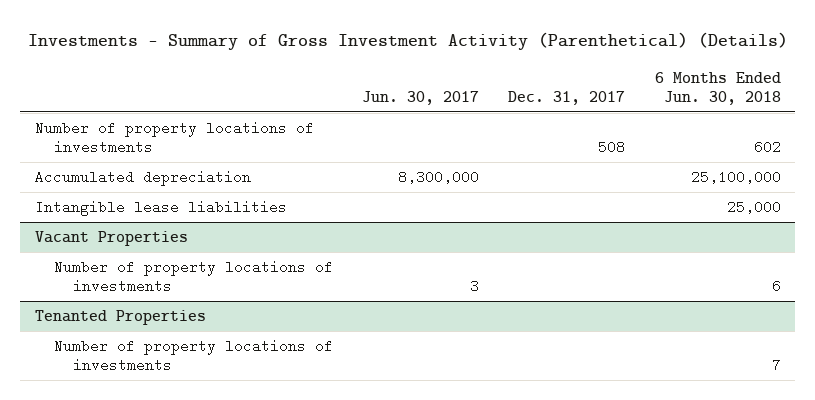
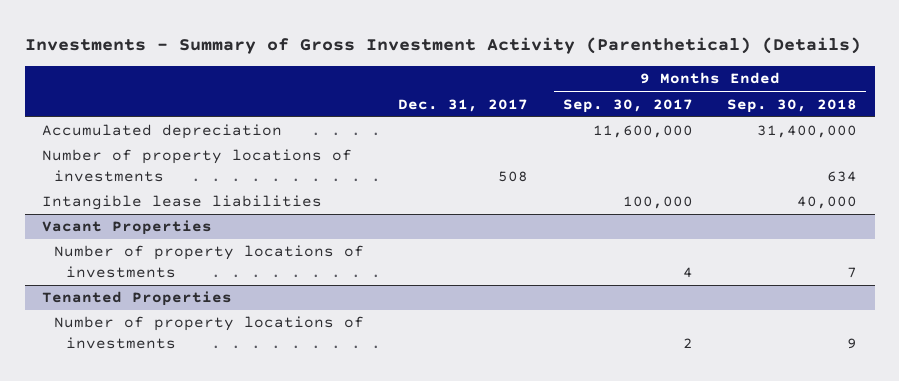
- | Jun. 30, 2017 | Dec. 31, 2017 | 6 Months Ended Jun. 30, 2018
+ | Dec. 31, 2017 | 9 Months Ended Sep. 30, 2017 | 9 Months Ended Sep. 30, 2018
moved down: Number of property locations of investments | 508 | | 634

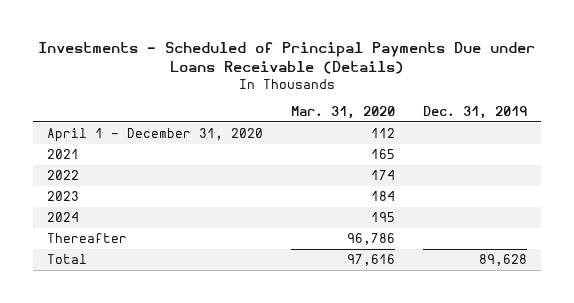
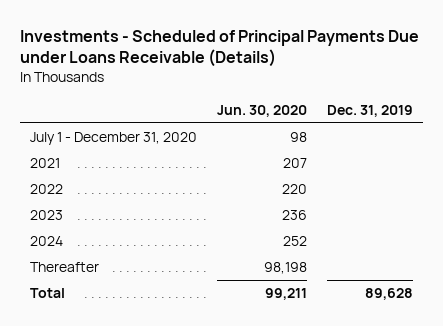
- | Mar. 31, 2020 | Dec. 31, 2019
+ | Jun. 30, 2020 | Dec. 31, 2019
- April 1 - December 31, 2020 | 112 |
+ July 1 - December 31, 2020 | 98 |

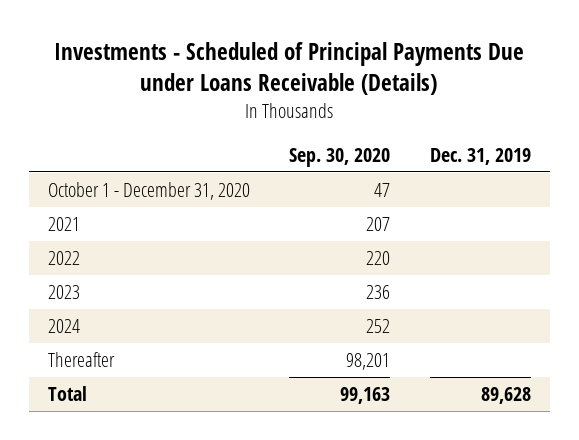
- | Jun. 30, 2020 | Dec. 31, 2019
+ | Sep. 30, 2020 | Dec. 31, 2019
- July 1 - December 31, 2020 | 98 |
+ October 1 - December 31, 2020 | 47 |

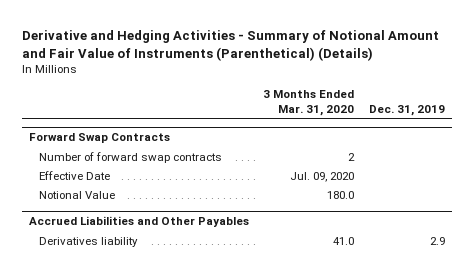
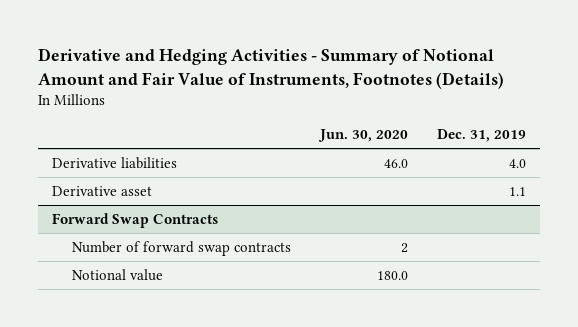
- Derivative and Hedging Activities - Summary of Notional Amount and Fair Value of Instruments (Parenthetical) (Details)
+ Derivative and Hedging Activities - Summary of Notional Amount and Fair Value of Instruments, Footnotes (Details)
- | 3 Months Ended Mar. 31, 2020 | Dec. 31, 2019
+ | Jun. 30, 2020 | Dec. 31, 2019
+ Derivative liabilities | 46.0 | 4.0
+ Derivative asset | | 1.1
@ Forward Swap Contracts
- Effective Date | Jul. 09, 2020 |
- Notional Value | 180.0 |
- Accrued Liabilities and Other Payables
- Derivatives liability | 41.0 | 2.9
@ Forward Swap Contracts
+ Notional value | 180.0 |

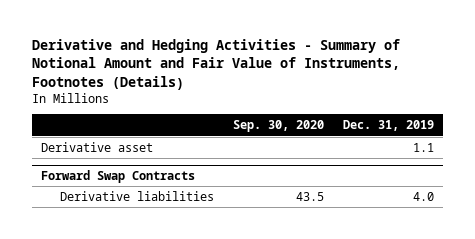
- | Jun. 30, 2020 | Dec. 31, 2019
+ | Sep. 30, 2020 | Dec. 31, 2019
- Derivative liabilities | 46.0 | 4.0
@ Forward Swap Contracts
- Number of forward swap contracts | 2 |
- Notional value | 180.0 |
+ Derivative liabilities | 43.5 | 4.0

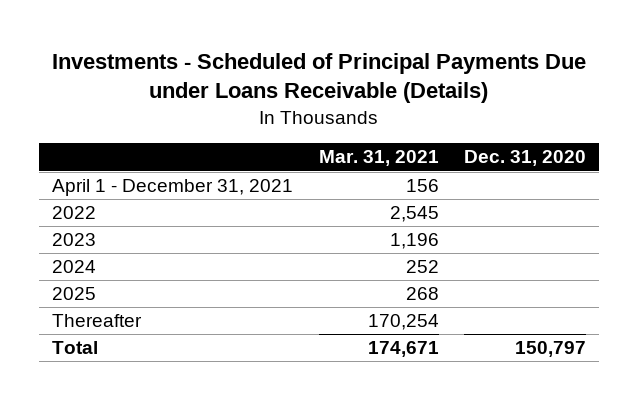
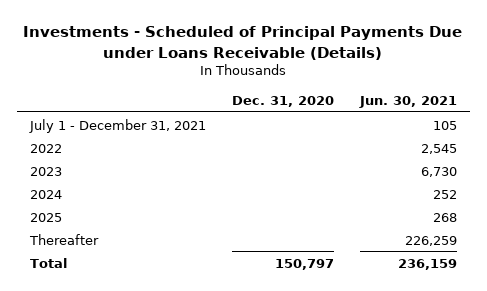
- | Mar. 31, 2021 | Dec. 31, 2020
+ | Dec. 31, 2020 | Jun. 30, 2021
- April 1 - December 31, 2021 | 156 |
+ July 1 - December 31, 2021 | | 105

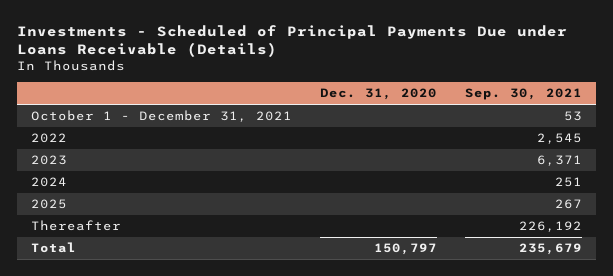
- | Dec. 31, 2020 | Jun. 30, 2021
+ | Dec. 31, 2020 | Sep. 30, 2021
- July 1 - December 31, 2021 | | 105
+ October 1 - December 31, 2021 | | 53

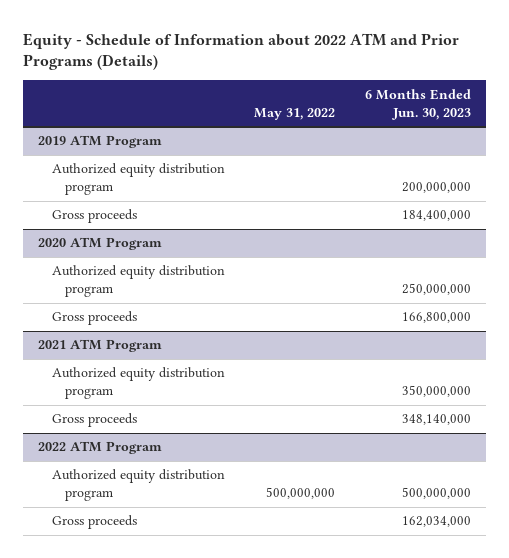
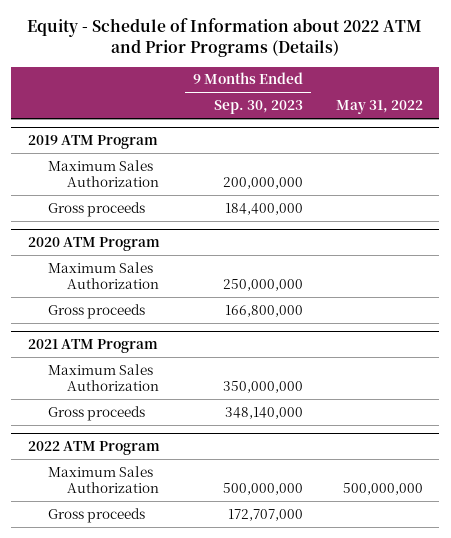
- | May 31, 2022 | 6 Months Ended Jun. 30, 2023
+ | 9 Months Ended Sep. 30, 2023 | May 31, 2022
@ 2019 ATM Program
- Authorized equity distribution program | | 200,000,000
+ Maximum Sales Authorization | 200,000,000 |
@ 2020 ATM Program
- Authorized equity distribution program | | 250,000,000
+ Maximum Sales Authorization | 250,000,000 |
@ 2021 ATM Program
- Authorized equity distribution program | | 350,000,000
+ Maximum Sales Authorization | 350,000,000 |
@ 2022 ATM Program
- Authorized equity distribution program | 500,000,000 | 500,000,000
+ Maximum Sales Authorization | 500,000,000 | 500,000,000

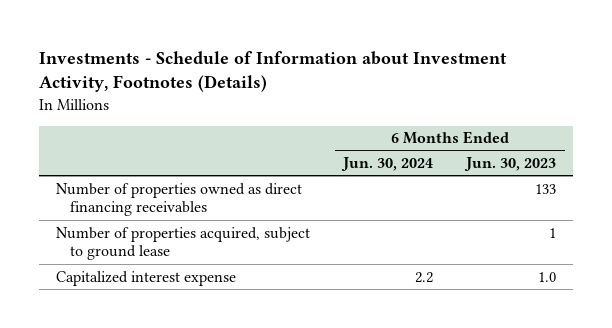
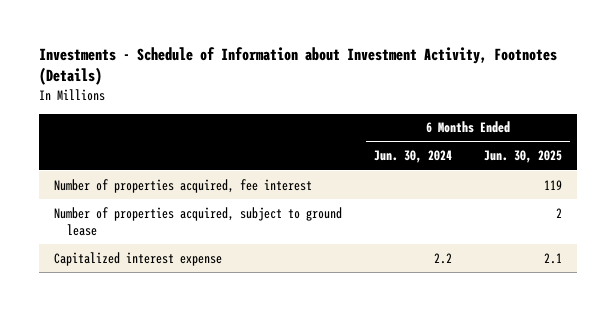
- | 6 Months Ended Jun. 30, 2024 | 6 Months Ended Jun. 30, 2023
+ | 6 Months Ended Jun. 30, 2024 | 6 Months Ended Jun. 30, 2025
- Number of properties owned as direct financing receivables | | 133
+ Number of properties acquired, fee interest | | 119

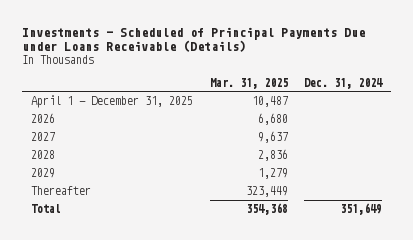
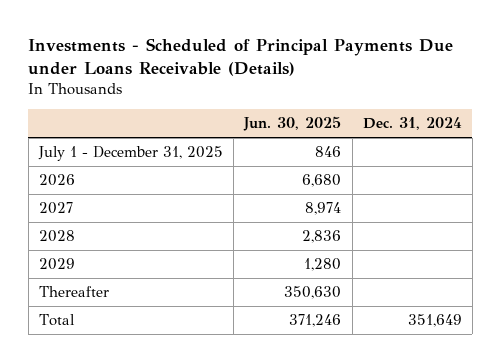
- | Mar. 31, 2025 | Dec. 31, 2024
+ | Jun. 30, 2025 | Dec. 31, 2024
- April 1 - December 31, 2025 | 10,487 |
+ July 1 - December 31, 2025 | 846 |

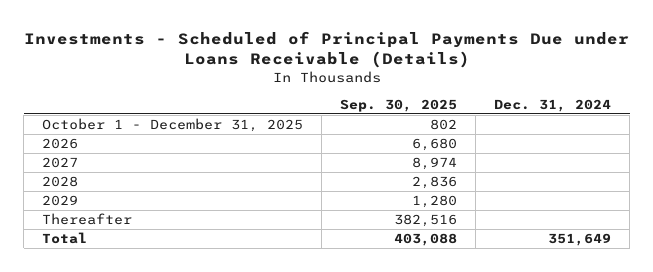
- | Jun. 30, 2025 | Dec. 31, 2024
+ | Sep. 30, 2025 | Dec. 31, 2024
- July 1 - December 31, 2025 | 846 |
+ October 1 - December 31, 2025 | 802 |

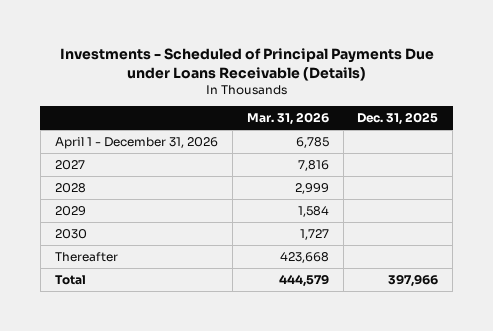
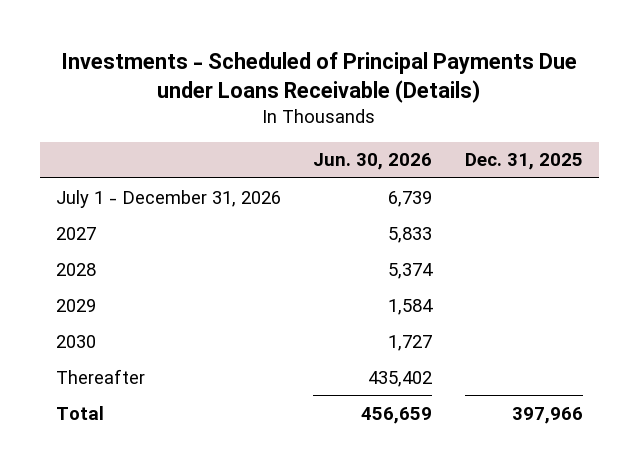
- | Mar. 31, 2026 | Dec. 31, 2025
+ | Jun. 30, 2026 | Dec. 31, 2025
- April 1 - December 31, 2026 | 6,785 |
+ July 1 - December 31, 2026 | 6,739 |

